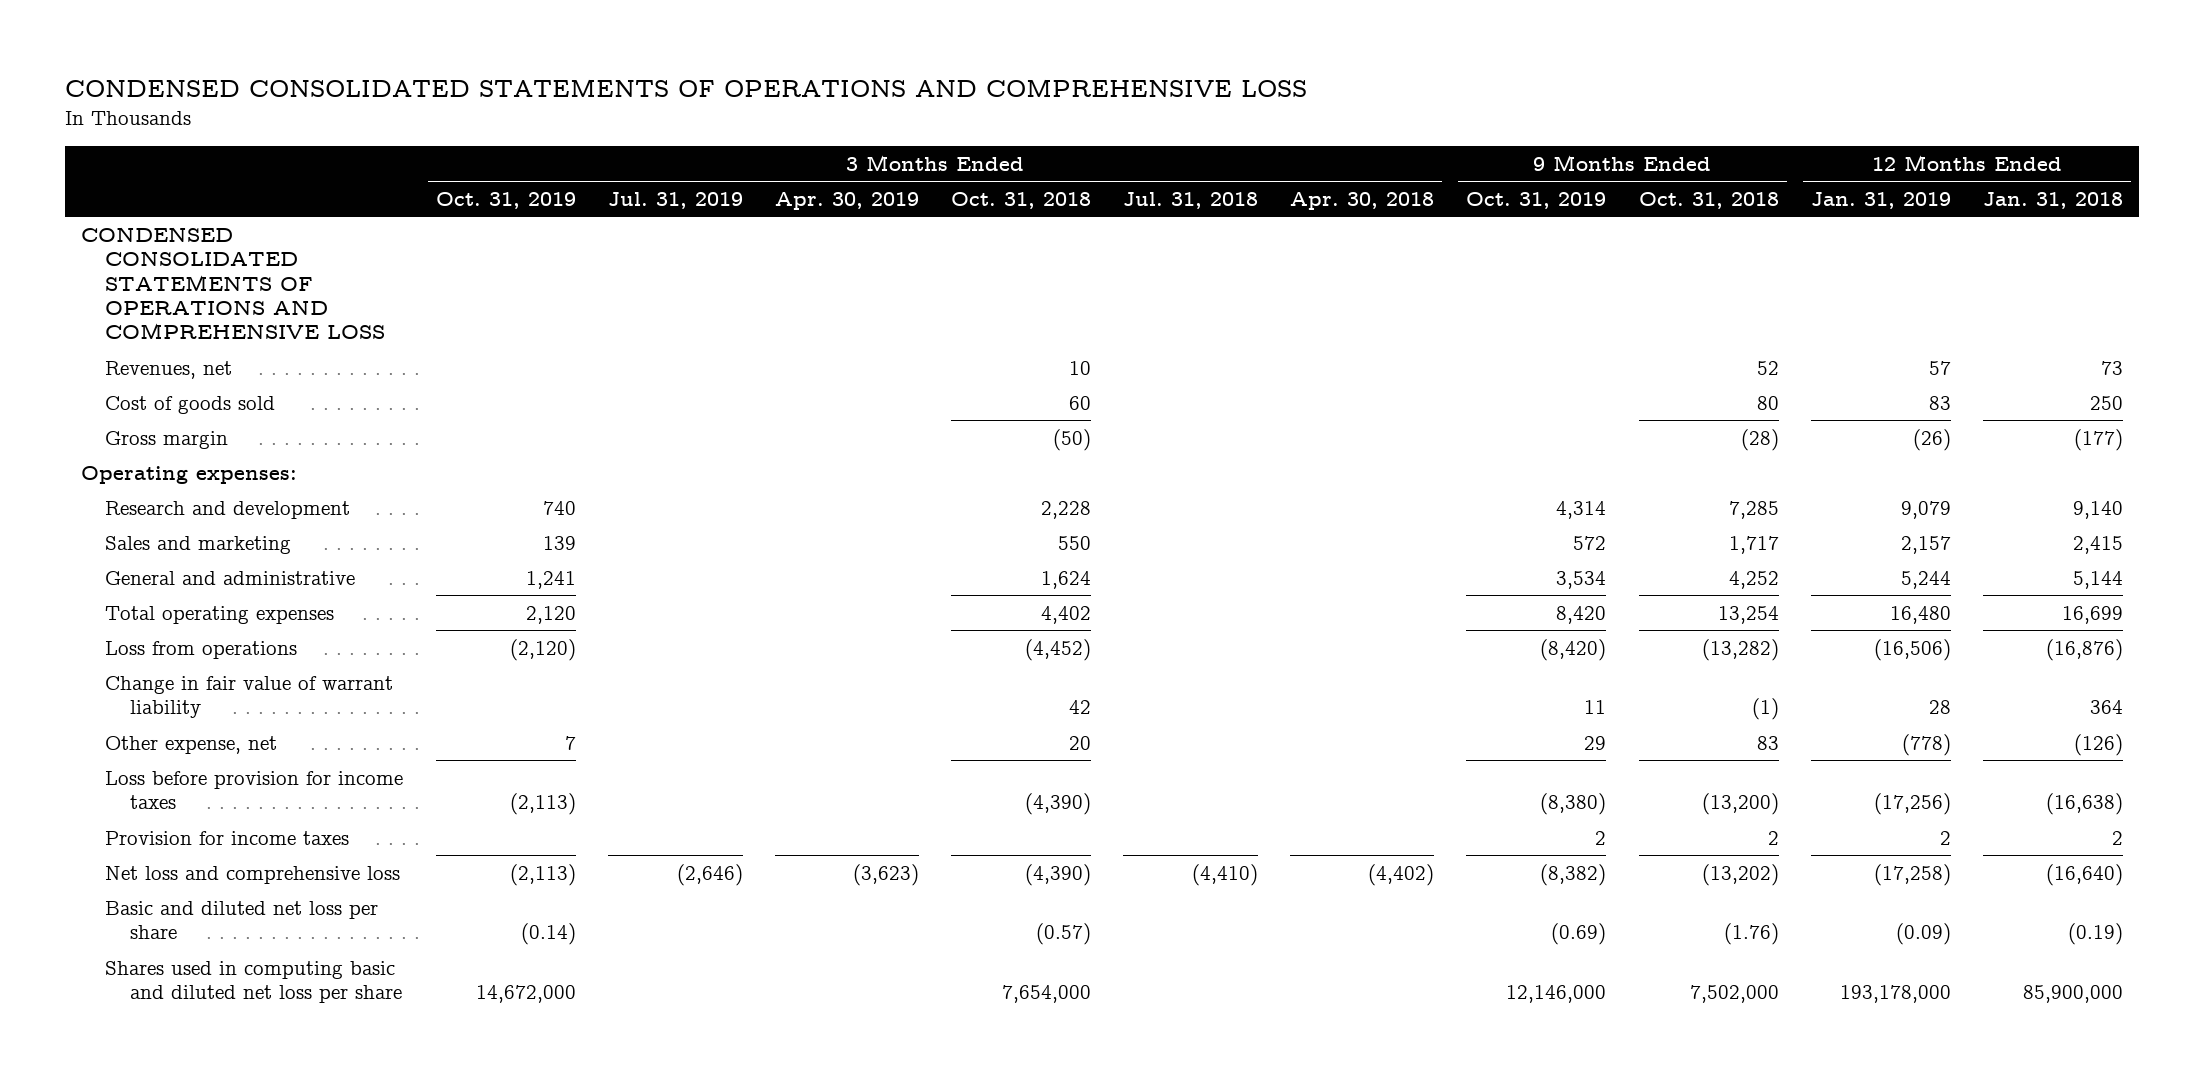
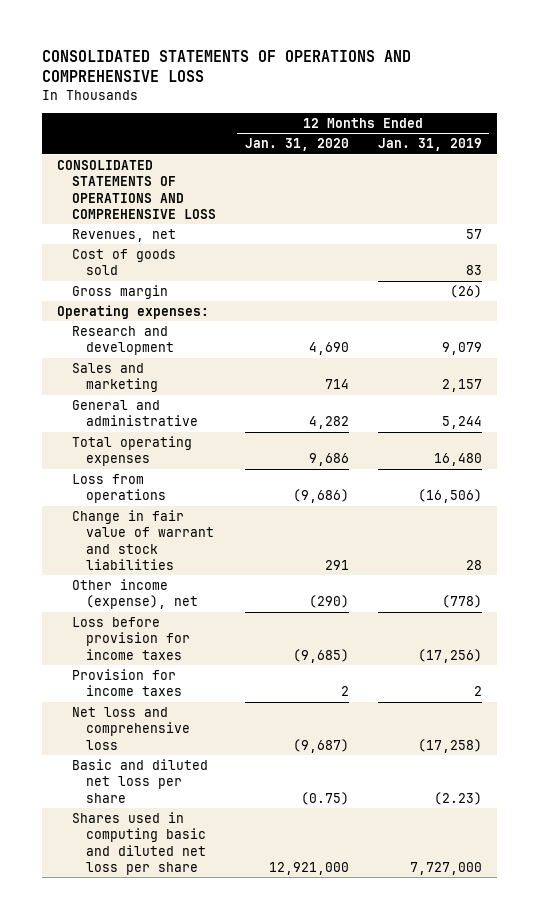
- CONDENSED CONSOLIDATED STATEMENTS OF OPERATIONS AND COMPREHENSIVE LOSS
+ CONSOLIDATED STATEMENTS OF OPERATIONS AND COMPREHENSIVE LOSS
- | 3 Months Ended Oct. 31, 2019 | 3 Months Ended Jul. 31, 2019 | 3 Months Ended Apr. 30, 2019 | 3 Months Ended Oct. 31, 2018 | 3 Months Ended Jul. 31, 2018 | 3 Months Ended Apr. 30, 2018 | 9 Months Ended Oct. 31, 2019 | 9 Months Ended Oct. 31, 2018 | 12 Months Ended Jan. 31, 2019 | 12 Months Ended Jan. 31, 2018
+ | 12 Months Ended Jan. 31, 2020 | 12 Months Ended Jan. 31, 2019
- CONDENSED CONSOLIDATED STATEMENTS OF OPERATIONS AND COMPREHENSIVE LOSS
+ CONSOLIDATED STATEMENTS OF OPERATIONS AND COMPREHENSIVE LOSS
- Change in fair value of warrant liability | | | | 42 | | | 11 | (1) | 28 | 364
- Other expense, net | 7 | | | 20 | | | 29 | 83 | (778) | (126)
+ Change in fair value of warrant and stock liabilities | 291 | 28
+ Other income (expense), net | (290) | (778)
- Basic and diluted net loss per share | (0.14) | | | (0.57) | | | (0.69) | (1.76) | (0.09) | (0.19)
- Shares used in computing basic and diluted net loss per share | 14,672,000 | | | 7,654,000 | | | 12,146,000 | 7,502,000 | 193,178,000 | 85,900,000
+ Basic and diluted net loss per share | (0.75) | (2.23)
+ Shares used in computing basic and diluted net loss per share | 12,921,000 | 7,727,000

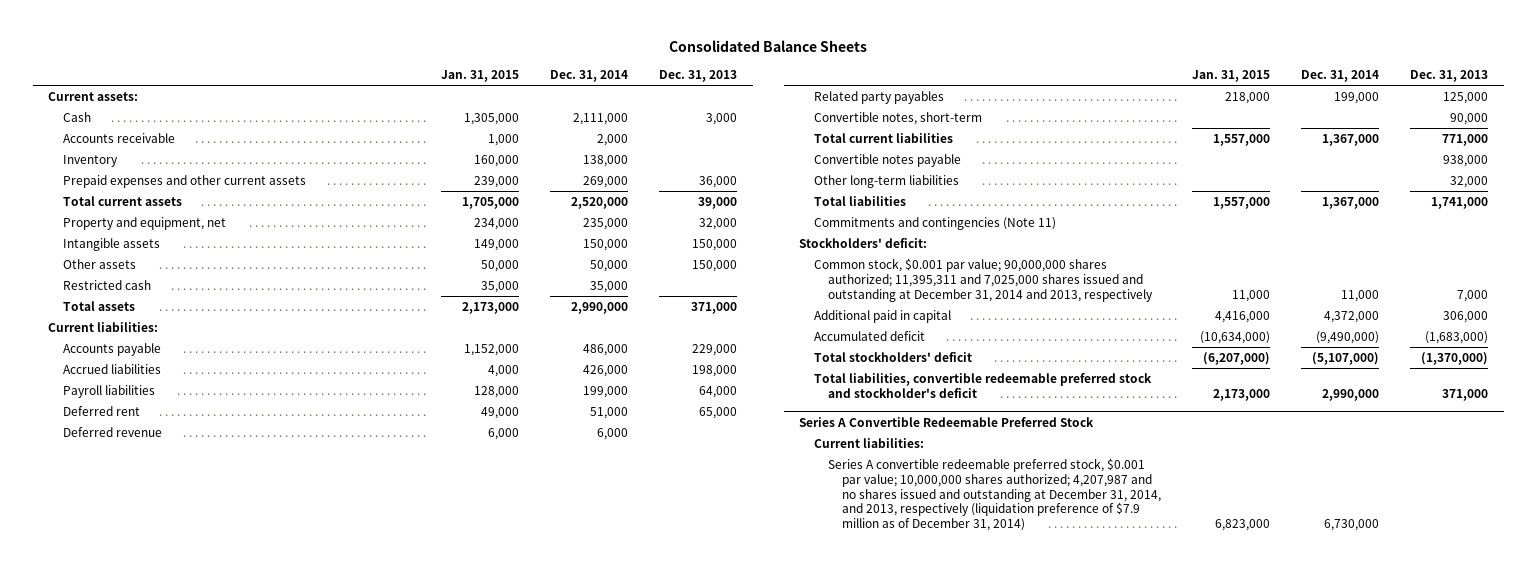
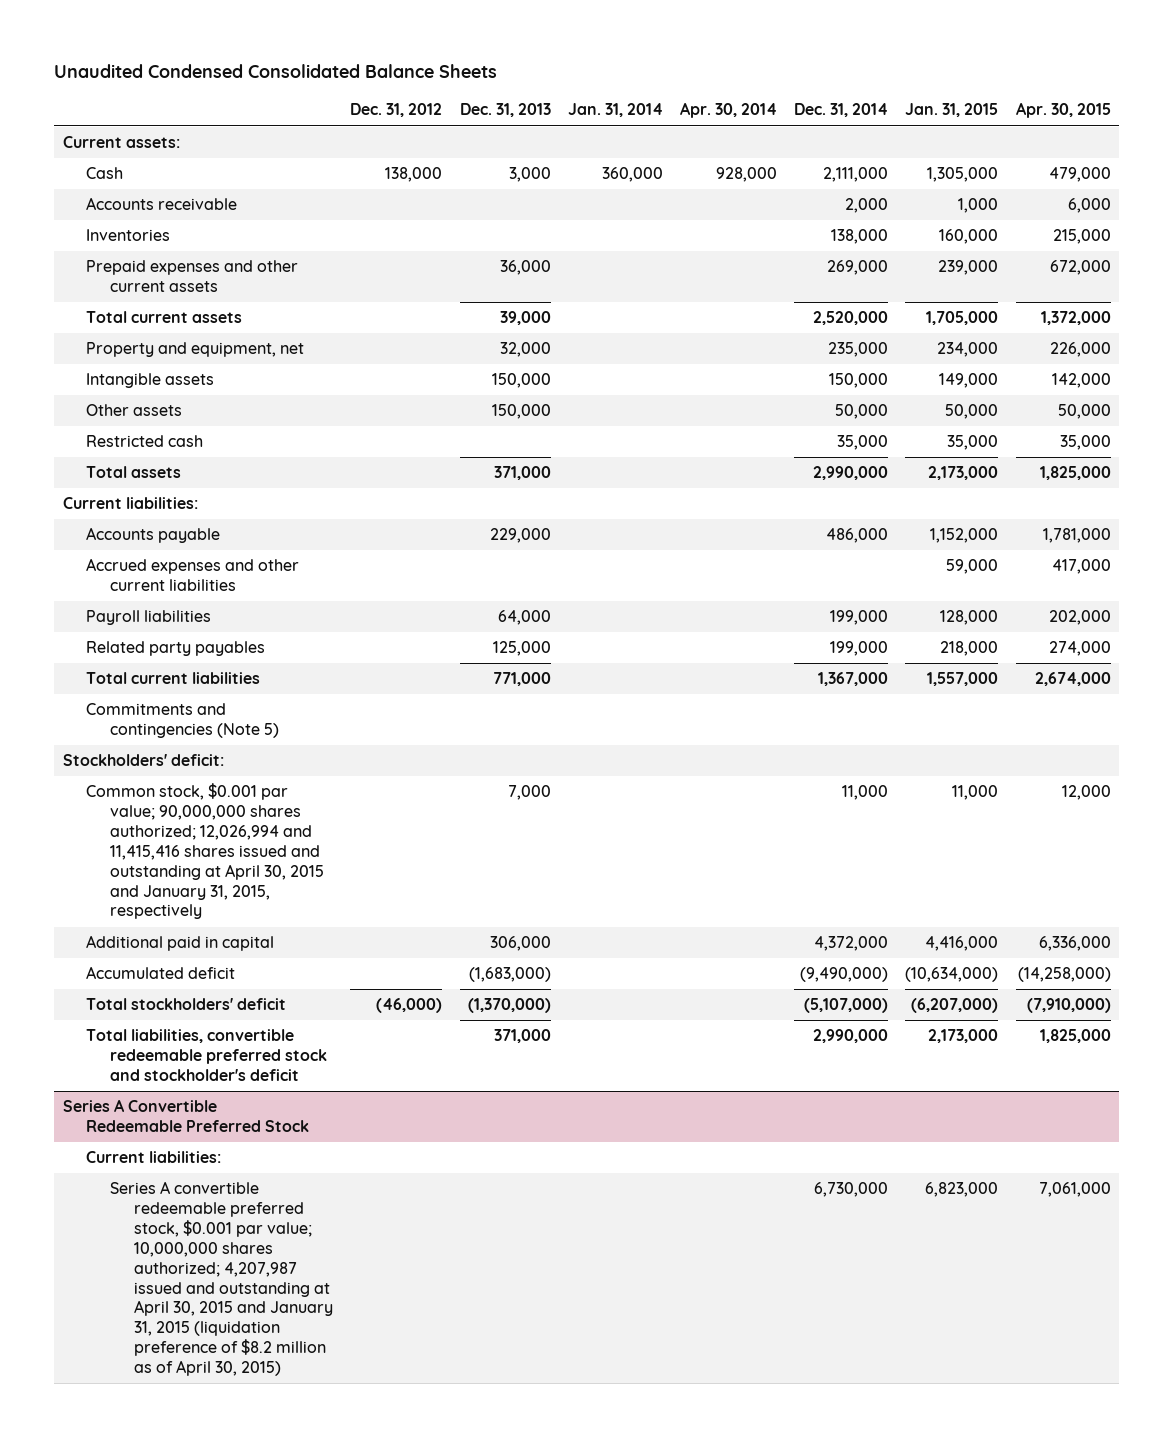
- Consolidated Balance Sheets
+ Unaudited Condensed Consolidated Balance Sheets
- | Jan. 31, 2015 | Dec. 31, 2014 | Dec. 31, 2013
+ | Dec. 31, 2012 | Dec. 31, 2013 | Jan. 31, 2014 | Apr. 30, 2014 | Dec. 31, 2014 | Jan. 31, 2015 | Apr. 30, 2015
- Inventory | 160,000 | 138,000 |
+ Inventories | | | | | 138,000 | 160,000 | 215,000
- Accrued liabilities | 4,000 | 426,000 | 198,000
+ Accrued expenses and other current liabilities | | | | | | 59,000 | 417,000
- Deferred rent | 49,000 | 51,000 | 65,000
- Deferred revenue | 6,000 | 6,000 |
- Convertible notes, short-term | | | 90,000
- Convertible notes payable | | | 938,000
- Other long-term liabilities | | | 32,000
- Total liabilities | 1,557,000 | 1,367,000 | 1,741,000
- Commitments and contingencies (Note 11)
+ Commitments and contingencies (Note 5)
- Common stock, $0.001 par value; 90,000,000 shares authorized; 11,395,311 and 7,025,000 shares issued and outstanding at December 31, 2014 and 2013, respectively | 11,000 | 11,000 | 7,000
+ Common stock, $0.001 par value; 90,000,000 shares authorized; 12,026,994 and 11,415,416 shares issued and outstanding at April 30, 2015 and January 31, 2015, respectively | | 7,000 | | | 11,000 | 11,000 | 12,000
@ Series A Convertible Redeemable Preferred Stock
- Series A convertible redeemable preferred stock, $0.001 par value; 10,000,000 shares authorized; 4,207,987 and no shares issued and outstanding at December 31, 2014, and 2013, respectively (liquidation preference of $7.9 million as of December 31, 2014) | 6,823,000 | 6,730,000 |
+ Series A convertible redeemable preferred stock, $0.001 par value; 10,000,000 shares authorized; 4,207,987 issued and outstanding at April 30, 2015 and January 31, 2015 (liquidation preference of $8.2 million as of April 30, 2015) | | | | | 6,730,000 | 6,823,000 | 7,061,000

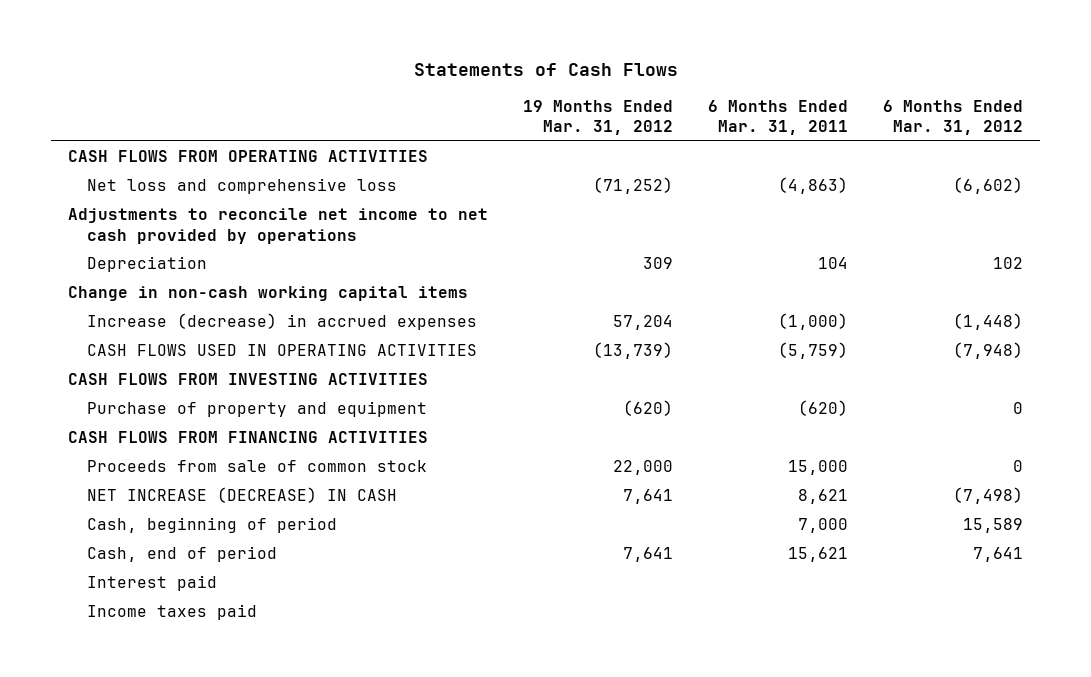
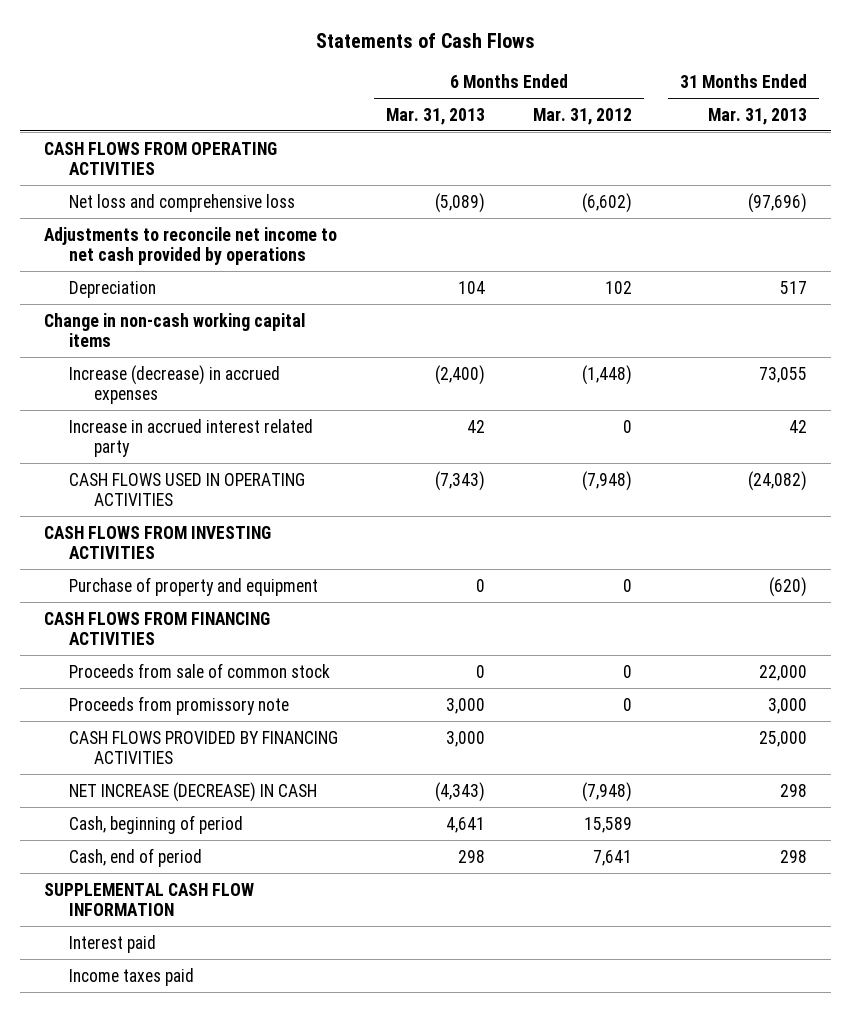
- | 19 Months Ended Mar. 31, 2012 | 6 Months Ended Mar. 31, 2011 | 6 Months Ended Mar. 31, 2012
+ | 6 Months Ended Mar. 31, 2013 | 6 Months Ended Mar. 31, 2012 | 31 Months Ended Mar. 31, 2013
+ Increase in accrued interest related party | 42 | 0 | 42
- NET INCREASE (DECREASE) IN CASH | 7,641 | 8,621 | (7,498)
+ Proceeds from promissory note | 3,000 | 0 | 3,000
+ CASH FLOWS PROVIDED BY FINANCING ACTIVITIES | 3,000 | | 25,000
+ NET INCREASE (DECREASE) IN CASH | (4,343) | (7,948) | 298
+ SUPPLEMENTAL CASH FLOW INFORMATION

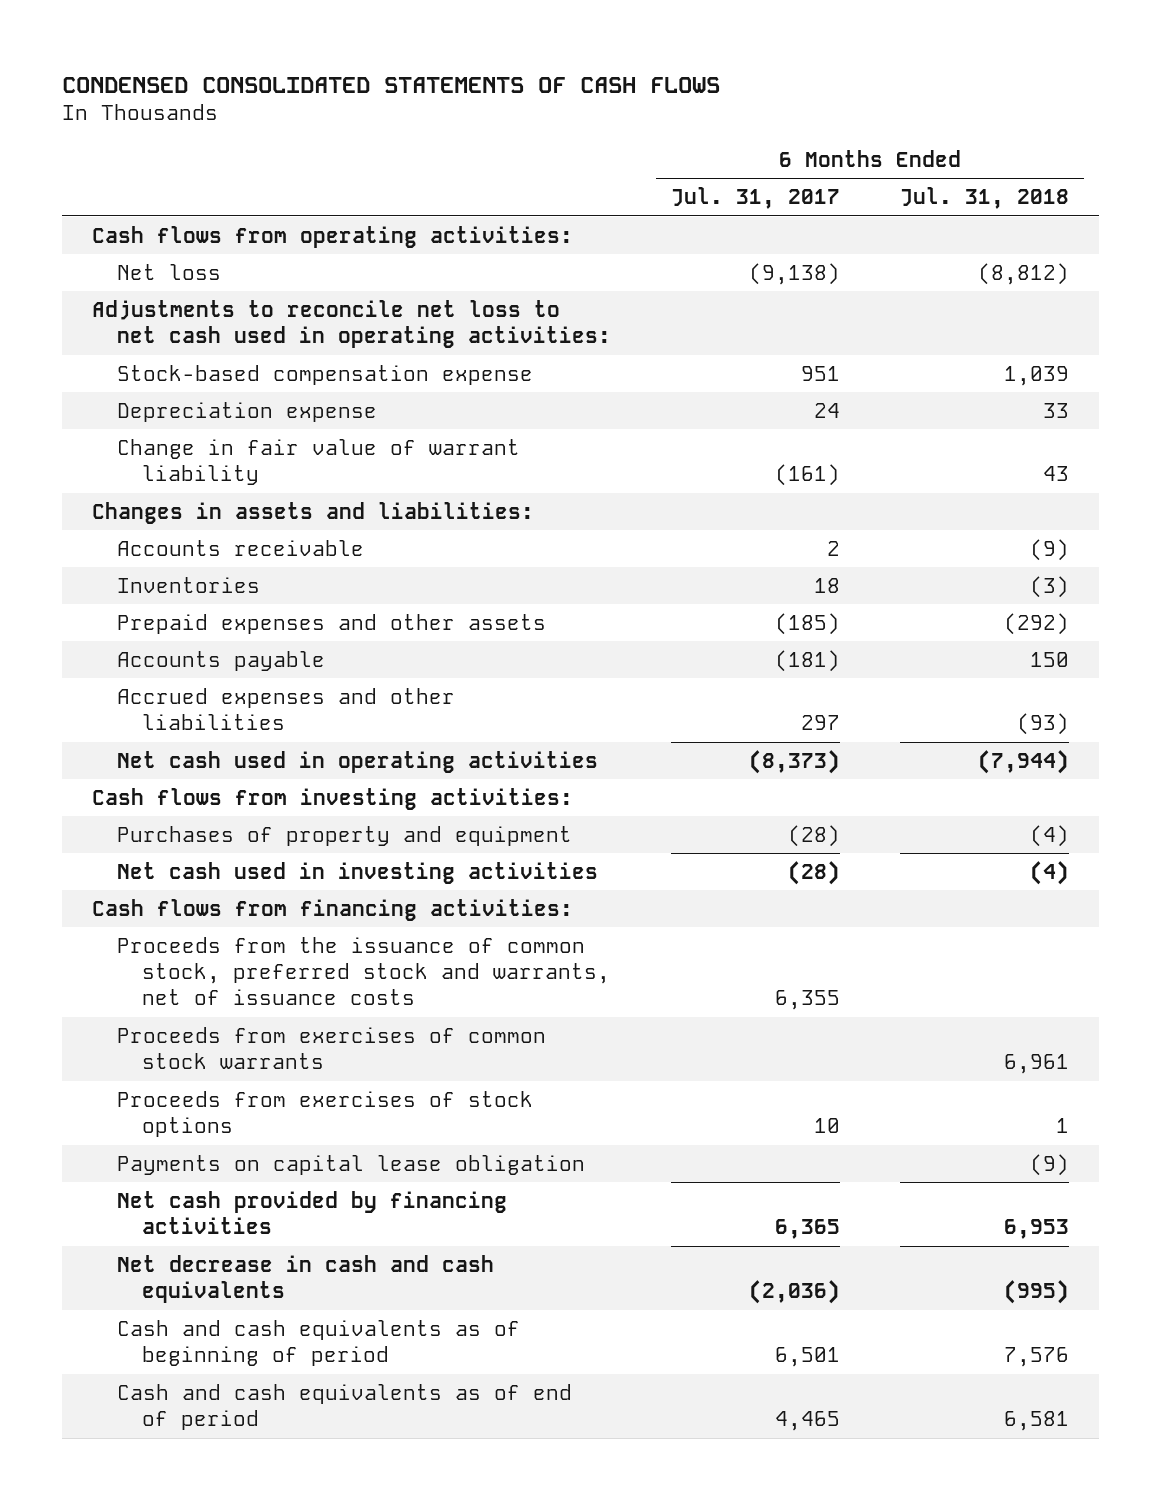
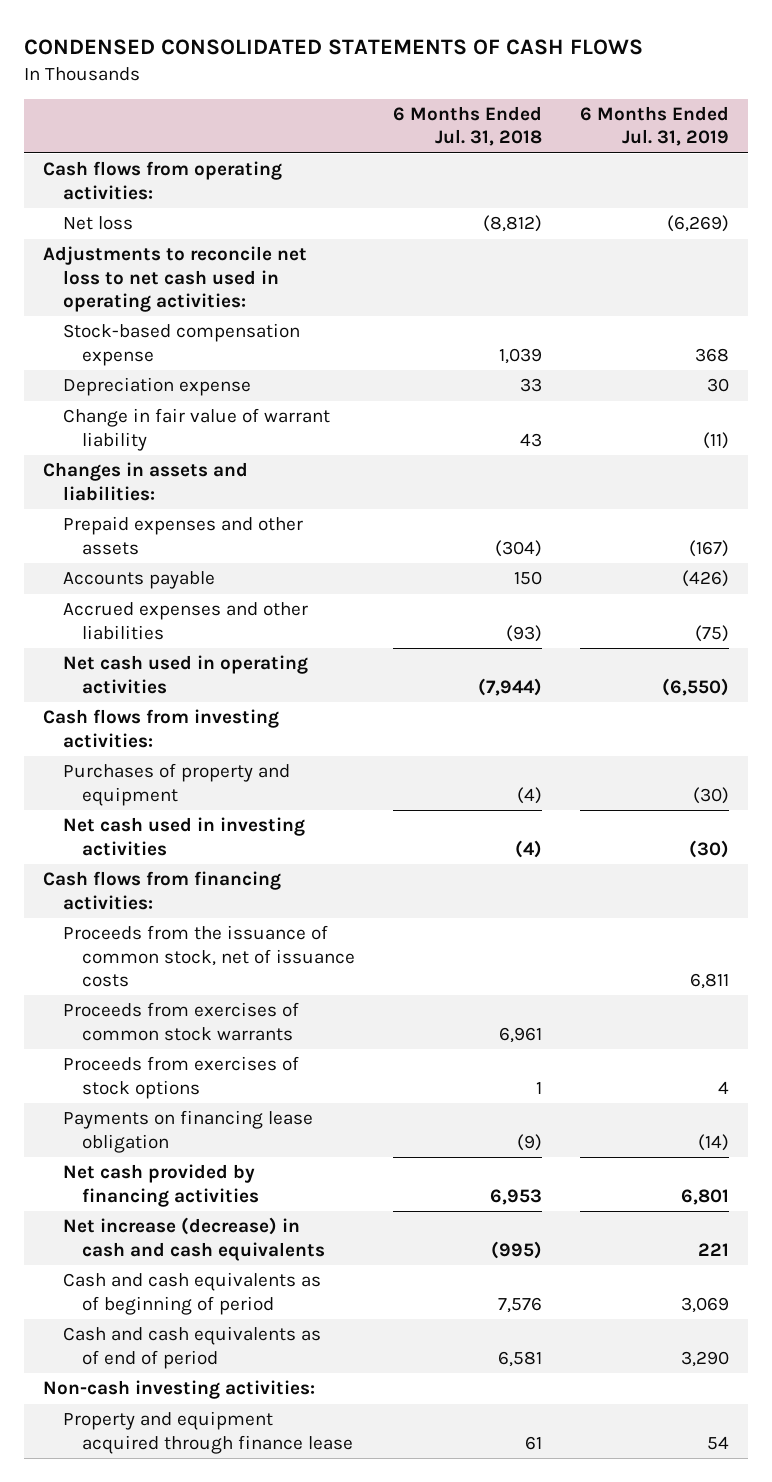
- | 6 Months Ended Jul. 31, 2017 | 6 Months Ended Jul. 31, 2018
+ | 6 Months Ended Jul. 31, 2018 | 6 Months Ended Jul. 31, 2019
- Accounts receivable | 2 | (9)
- Inventories | 18 | (3)
- Prepaid expenses and other assets | (185) | (292)
+ Prepaid expenses and other assets | (304) | (167)
- Proceeds from the issuance of common stock, preferred stock and warrants, net of issuance costs | 6,355 |
+ Proceeds from the issuance of common stock, net of issuance costs | | 6,811
- Payments on capital lease obligation | | (9)
+ Payments on financing lease obligation | (9) | (14)
- Net decrease in cash and cash equivalents | (2,036) | (995)
+ Net increase (decrease) in cash and cash equivalents | (995) | 221
+ Non-cash investing activities:
+ Property and equipment acquired through finance lease | 61 | 54

